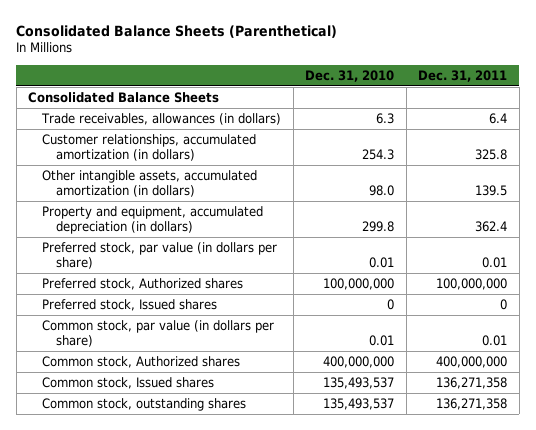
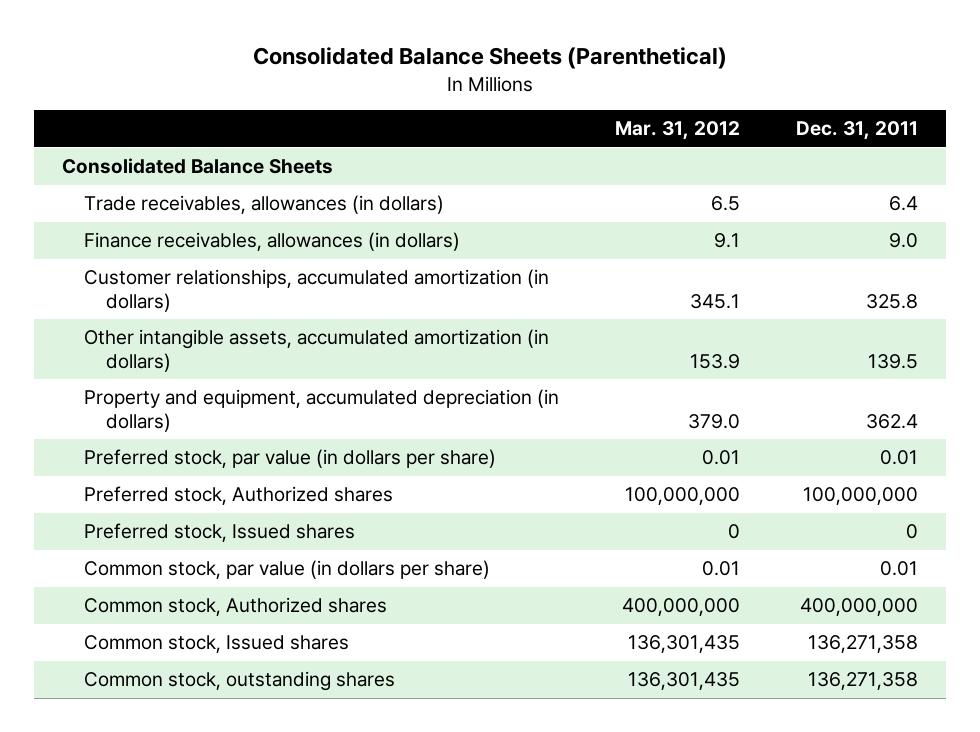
- | Dec. 31, 2010 | Dec. 31, 2011
+ | Mar. 31, 2012 | Dec. 31, 2011
+ Finance receivables, allowances (in dollars) | 9.1 | 9.0

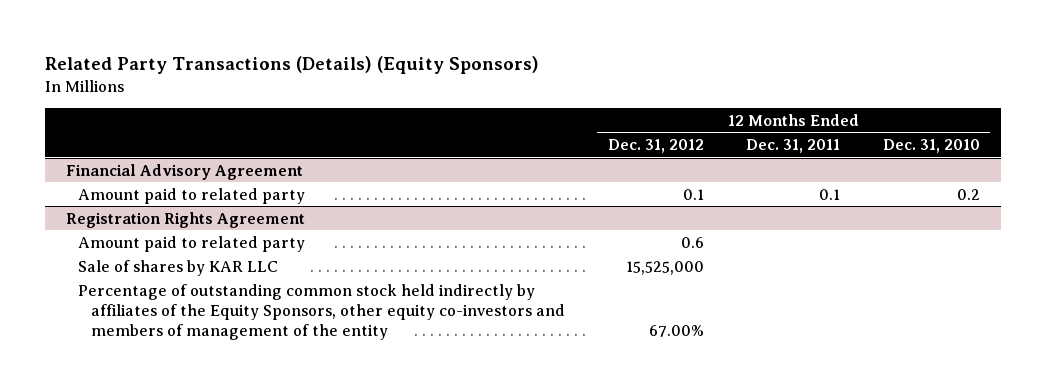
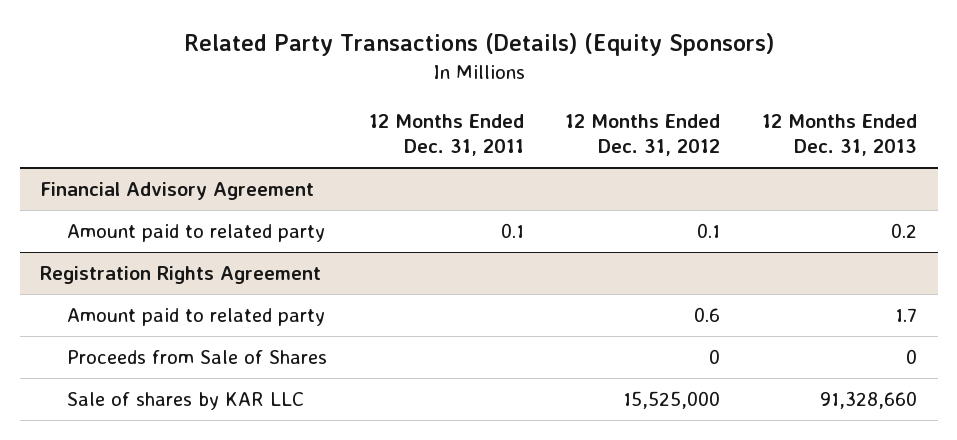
- | 12 Months Ended Dec. 31, 2012 | 12 Months Ended Dec. 31, 2011 | 12 Months Ended Dec. 31, 2010
+ | 12 Months Ended Dec. 31, 2011 | 12 Months Ended Dec. 31, 2012 | 12 Months Ended Dec. 31, 2013
@ Registration Rights Agreement
+ Proceeds from Sale of Shares | | 0 | 0
- Percentage of outstanding common stock held indirectly by affiliates of the Equity Sponsors, other equity co-investors and members of management of the entity | 67.00% | |

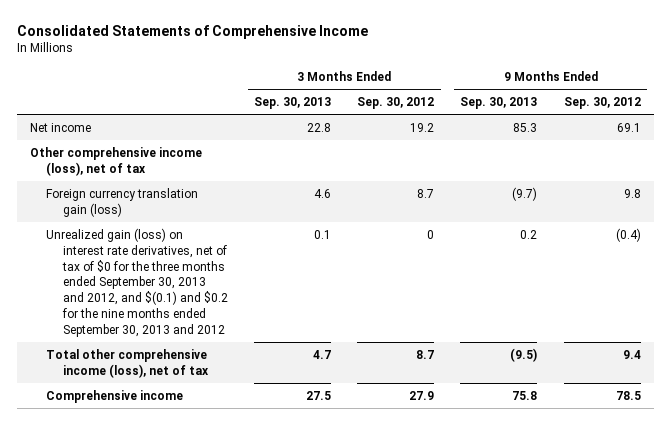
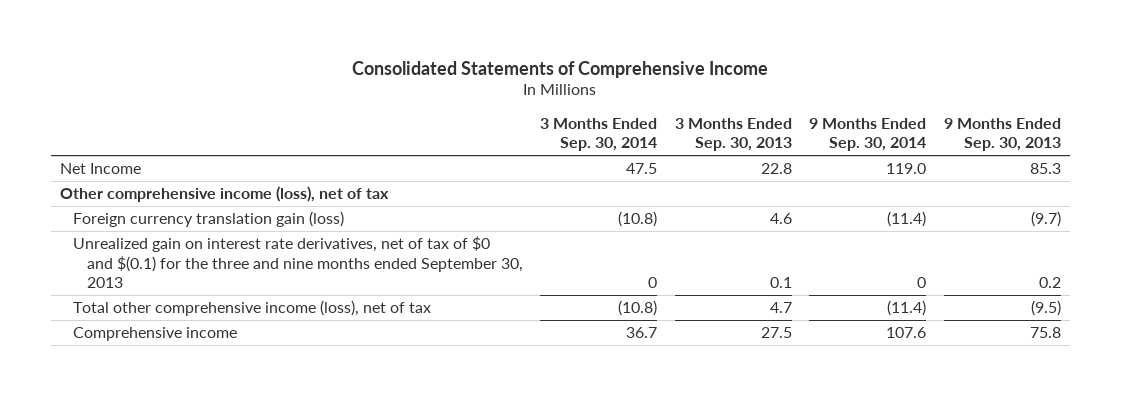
- | 3 Months Ended Sep. 30, 2013 | 3 Months Ended Sep. 30, 2012 | 9 Months Ended Sep. 30, 2013 | 9 Months Ended Sep. 30, 2012
+ | 3 Months Ended Sep. 30, 2014 | 3 Months Ended Sep. 30, 2013 | 9 Months Ended Sep. 30, 2014 | 9 Months Ended Sep. 30, 2013
- Net income | 22.8 | 19.2 | 85.3 | 69.1
+ Net Income | 47.5 | 22.8 | 119.0 | 85.3
- Unrealized gain (loss) on interest rate derivatives, net of tax of $0 for the three months ended September 30, 2013 and 2012, and $(0.1) and $0.2 for the nine months ended September 30, 2013 and 2012 | 0.1 | 0 | 0.2 | (0.4)
+ Unrealized gain on interest rate derivatives, net of tax of $0 and $(0.1) for the three and nine months ended September 30, 2013 | 0 | 0.1 | 0 | 0.2

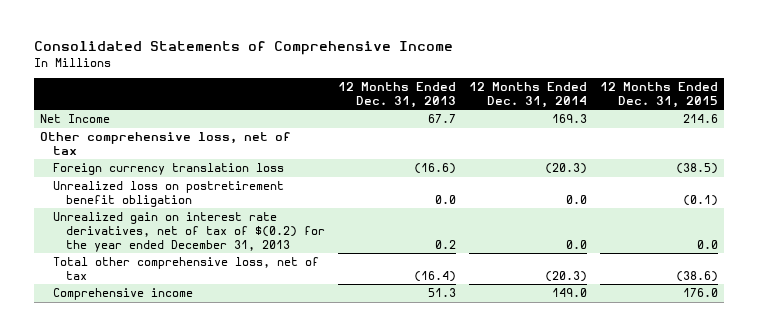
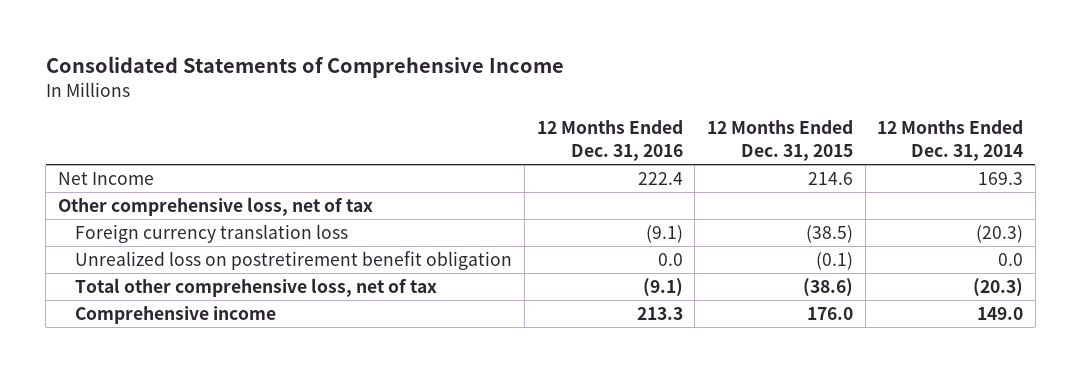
- | 12 Months Ended Dec. 31, 2013 | 12 Months Ended Dec. 31, 2014 | 12 Months Ended Dec. 31, 2015
+ | 12 Months Ended Dec. 31, 2016 | 12 Months Ended Dec. 31, 2015 | 12 Months Ended Dec. 31, 2014
- Unrealized gain on interest rate derivatives, net of tax of $(0.2) for the year ended December 31, 2013 | 0.2 | 0.0 | 0.0

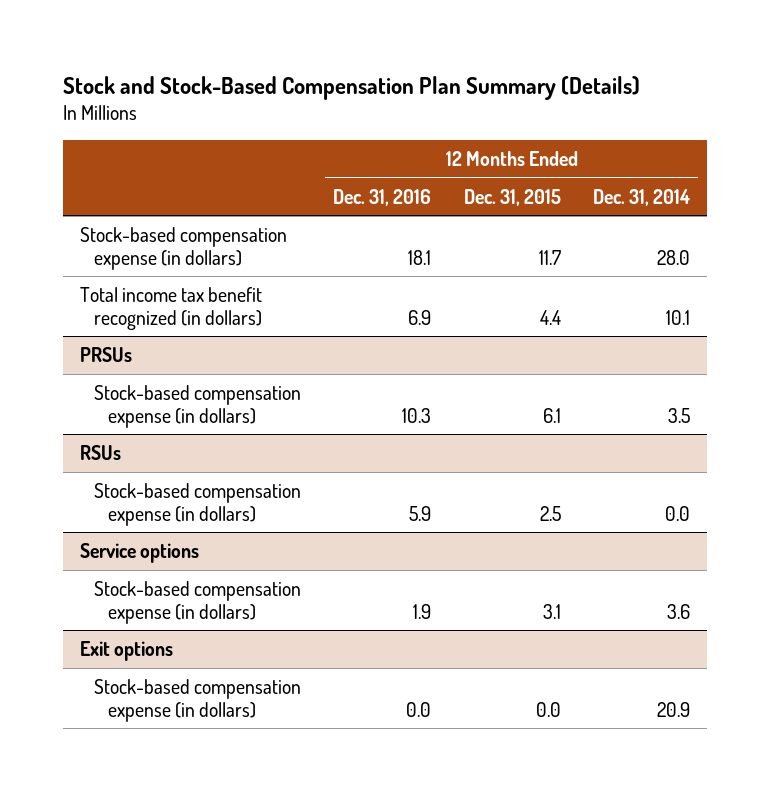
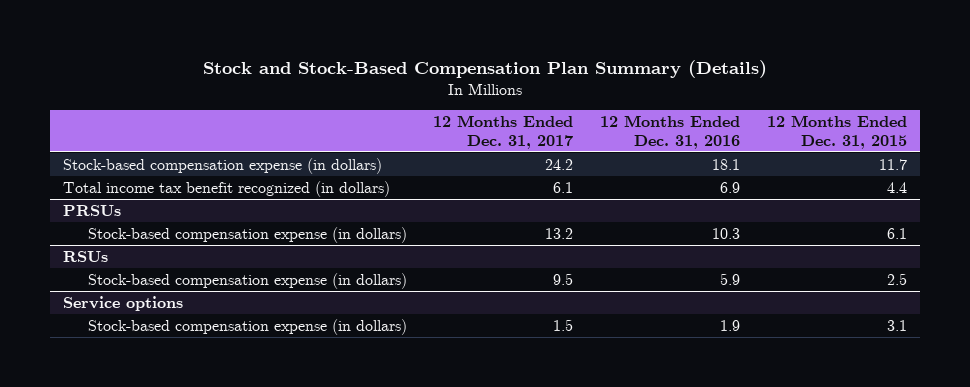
- | 12 Months Ended Dec. 31, 2016 | 12 Months Ended Dec. 31, 2015 | 12 Months Ended Dec. 31, 2014
+ | 12 Months Ended Dec. 31, 2017 | 12 Months Ended Dec. 31, 2016 | 12 Months Ended Dec. 31, 2015
- Exit options
- Stock-based compensation expense (in dollars) | 0.0 | 0.0 | 20.9

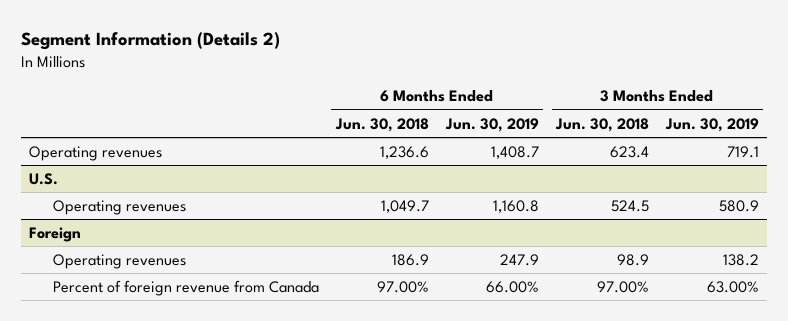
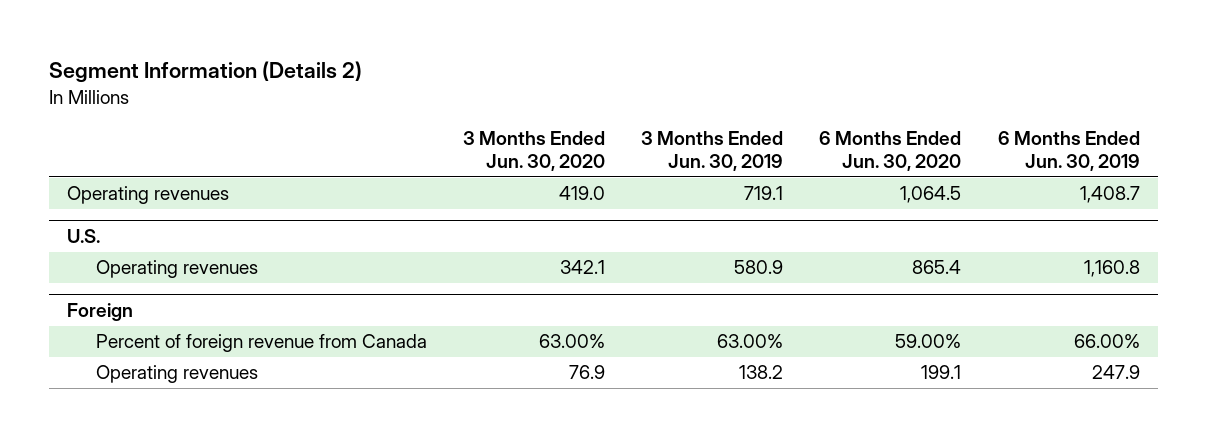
- | 6 Months Ended Jun. 30, 2018 | 6 Months Ended Jun. 30, 2019 | 3 Months Ended Jun. 30, 2018 | 3 Months Ended Jun. 30, 2019
+ | 3 Months Ended Jun. 30, 2020 | 3 Months Ended Jun. 30, 2019 | 6 Months Ended Jun. 30, 2020 | 6 Months Ended Jun. 30, 2019
@ Foreign
moved down: Operating revenues | 76.9 | 138.2 | 199.1 | 247.9

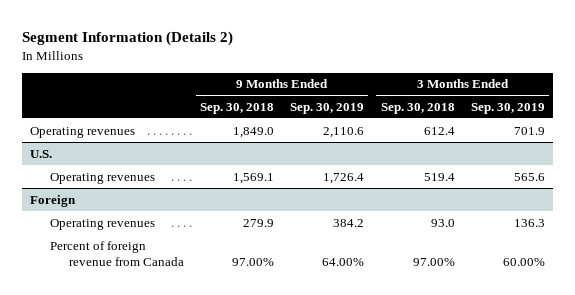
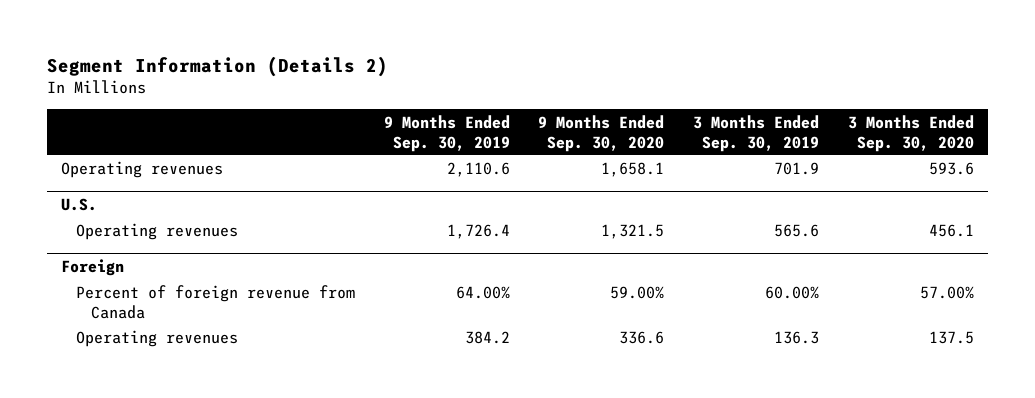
- | 9 Months Ended Sep. 30, 2018 | 9 Months Ended Sep. 30, 2019 | 3 Months Ended Sep. 30, 2018 | 3 Months Ended Sep. 30, 2019
+ | 9 Months Ended Sep. 30, 2019 | 9 Months Ended Sep. 30, 2020 | 3 Months Ended Sep. 30, 2019 | 3 Months Ended Sep. 30, 2020
@ Foreign
moved down: Operating revenues | 384.2 | 336.6 | 136.3 | 137.5

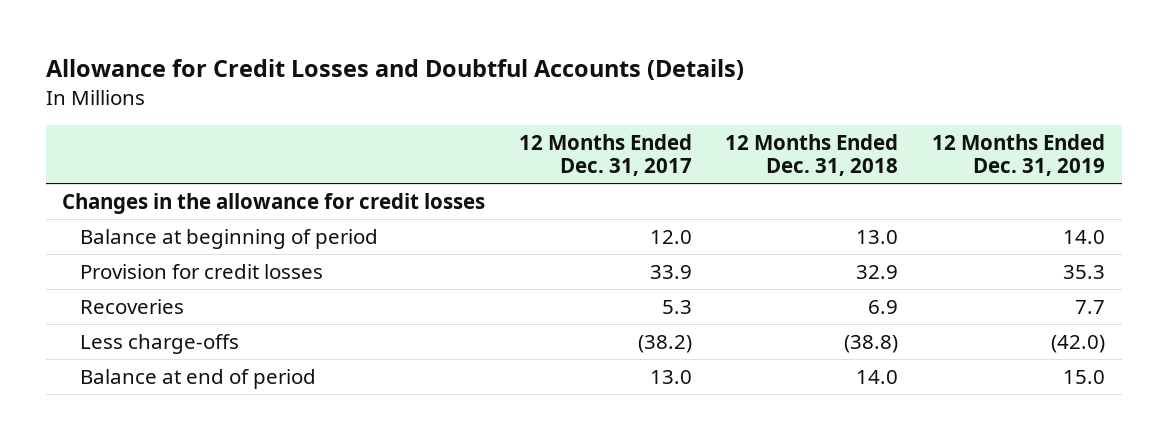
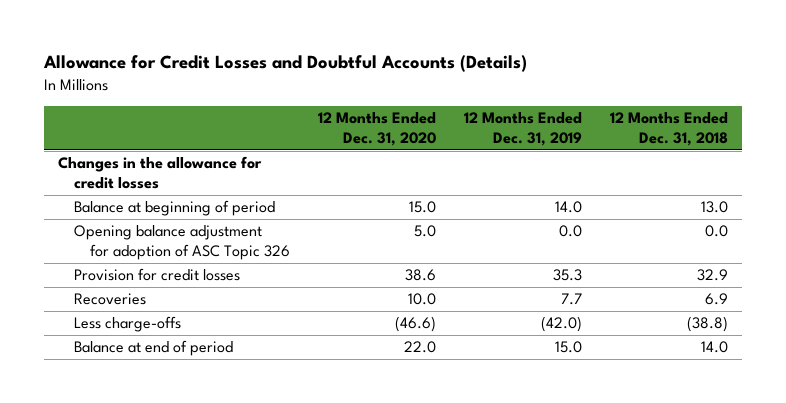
- | 12 Months Ended Dec. 31, 2017 | 12 Months Ended Dec. 31, 2018 | 12 Months Ended Dec. 31, 2019
+ | 12 Months Ended Dec. 31, 2020 | 12 Months Ended Dec. 31, 2019 | 12 Months Ended Dec. 31, 2018
+ Opening balance adjustment for adoption of ASC Topic 326 | 5.0 | 0.0 | 0.0

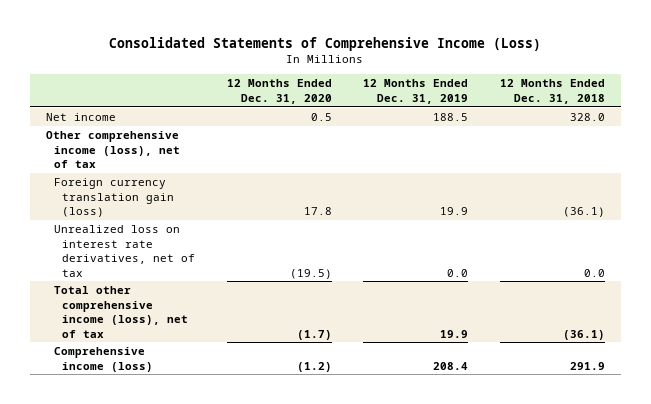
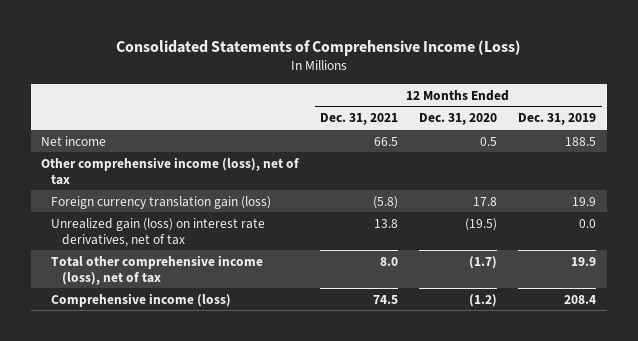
- | 12 Months Ended Dec. 31, 2020 | 12 Months Ended Dec. 31, 2019 | 12 Months Ended Dec. 31, 2018
+ | 12 Months Ended Dec. 31, 2021 | 12 Months Ended Dec. 31, 2020 | 12 Months Ended Dec. 31, 2019
- Unrealized loss on interest rate derivatives, net of tax | (19.5) | 0.0 | 0.0
+ Unrealized gain (loss) on interest rate derivatives, net of tax | 13.8 | (19.5) | 0.0

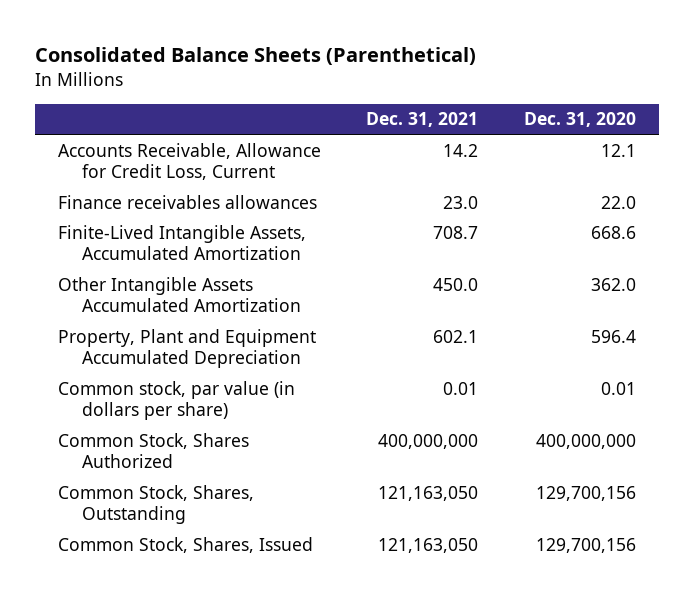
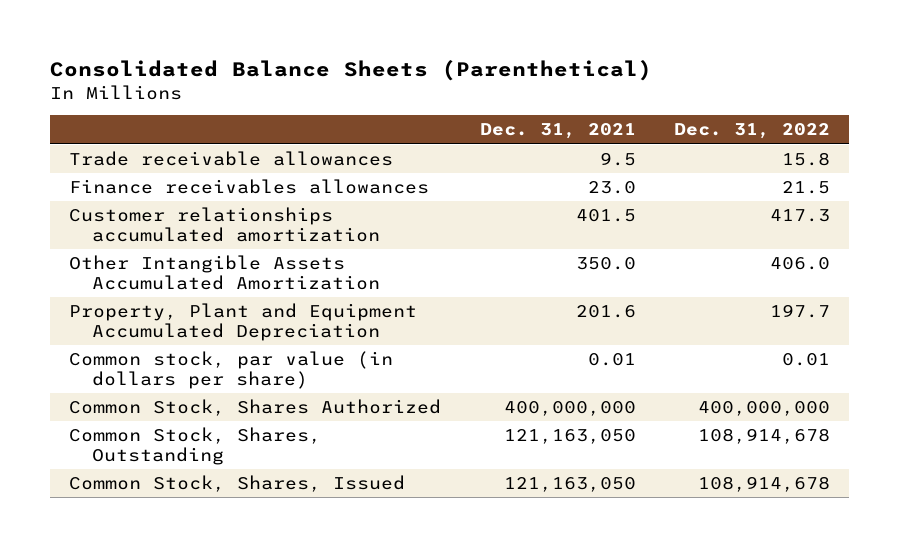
- | Dec. 31, 2021 | Dec. 31, 2020
+ | Dec. 31, 2021 | Dec. 31, 2022
- Accounts Receivable, Allowance for Credit Loss, Current | 14.2 | 12.1
+ Trade receivable allowances | 9.5 | 15.8
- Finite-Lived Intangible Assets, Accumulated Amortization | 708.7 | 668.6
- Other Intangible Assets Accumulated Amortization | 450.0 | 362.0
- Property, Plant and Equipment Accumulated Depreciation | 602.1 | 596.4
+ Customer relationships accumulated amortization | 401.5 | 417.3
+ Other Intangible Assets Accumulated Amortization | 350.0 | 406.0
+ Property, Plant and Equipment Accumulated Depreciation | 201.6 | 197.7

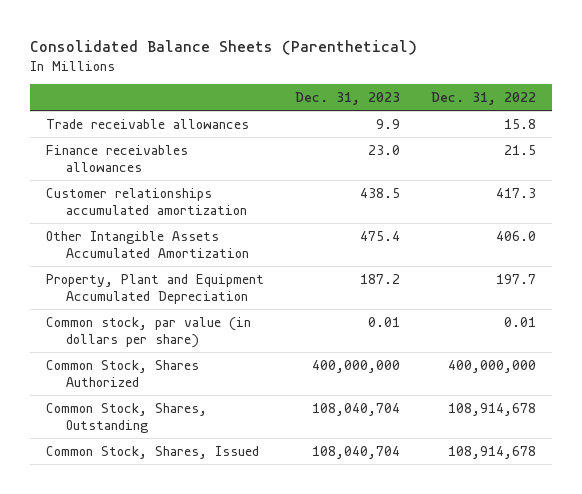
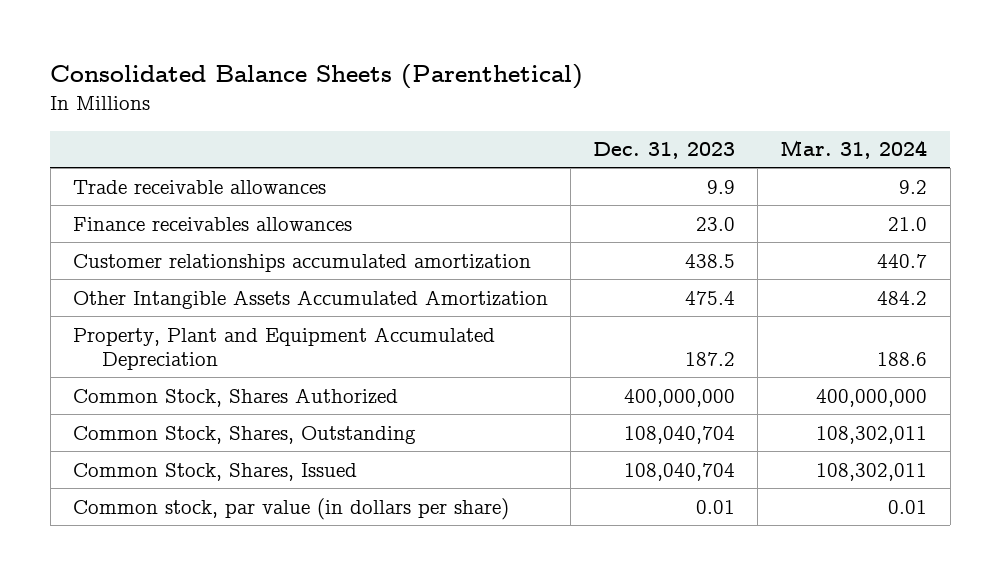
- | Dec. 31, 2023 | Dec. 31, 2022
+ | Dec. 31, 2023 | Mar. 31, 2024
moved down: Common stock, par value (in dollars per share) | 0.01 | 0.01

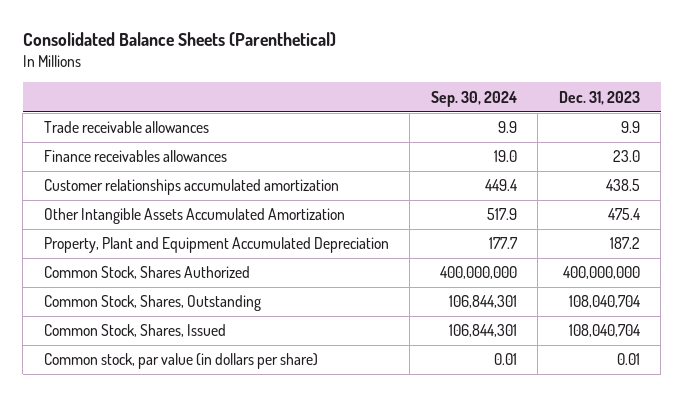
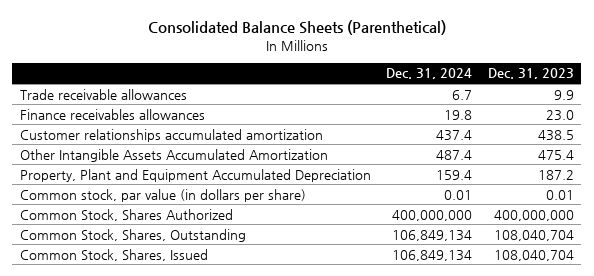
- | Sep. 30, 2024 | Dec. 31, 2023
+ | Dec. 31, 2024 | Dec. 31, 2023
moved up: Common stock, par value (in dollars per share) | 0.01 | 0.01

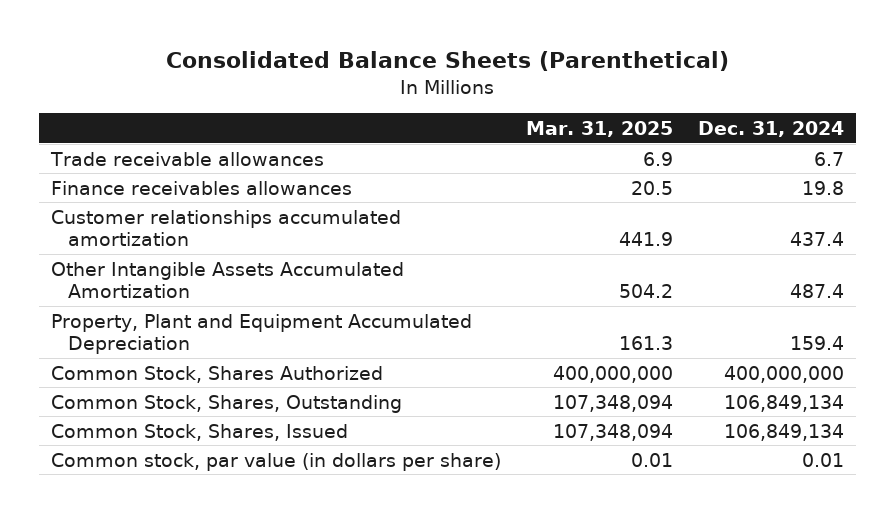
- | Dec. 31, 2024 | Dec. 31, 2023
+ | Mar. 31, 2025 | Dec. 31, 2024
moved down: Common stock, par value (in dollars per share) | 0.01 | 0.01

